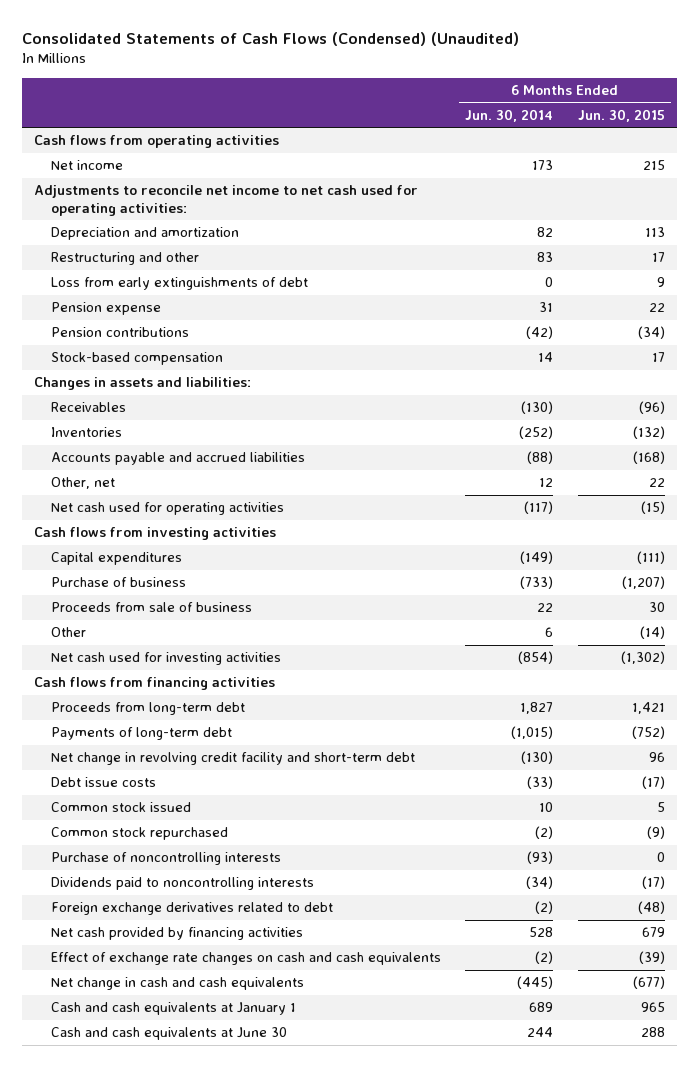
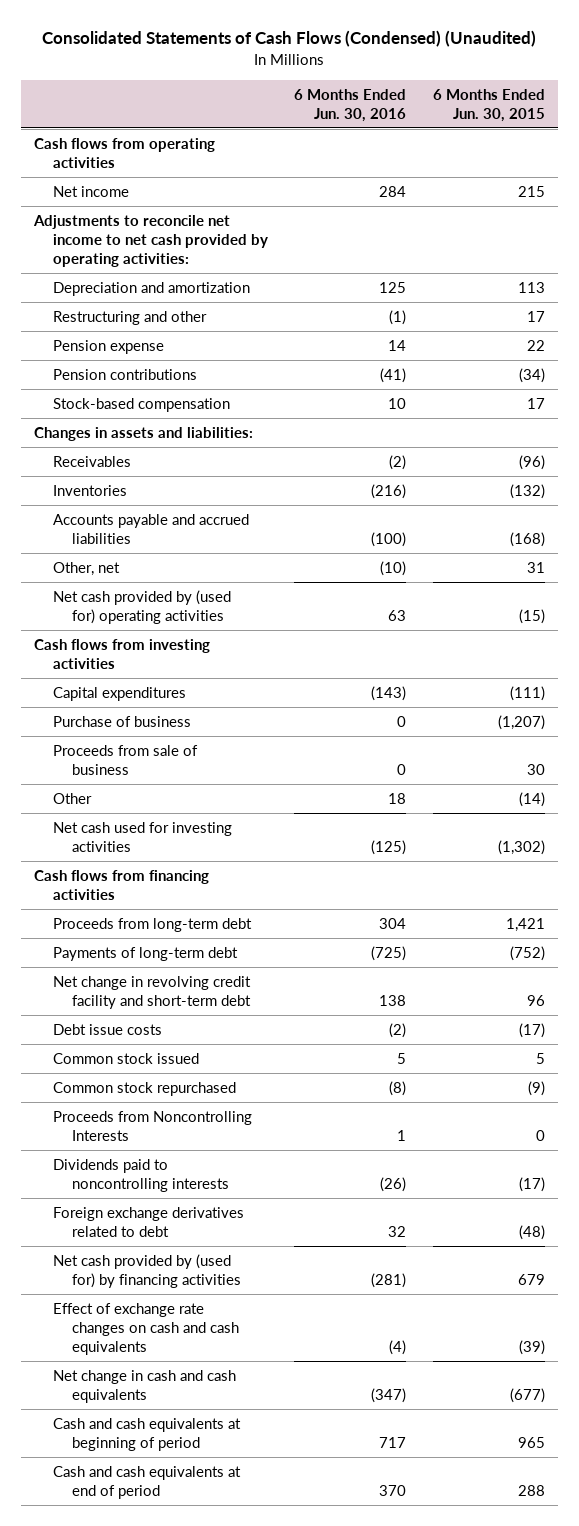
- | 6 Months Ended Jun. 30, 2014 | 6 Months Ended Jun. 30, 2015
+ | 6 Months Ended Jun. 30, 2016 | 6 Months Ended Jun. 30, 2015
- Adjustments to reconcile net income to net cash used for operating activities:
+ Adjustments to reconcile net income to net cash provided by operating activities:
- Loss from early extinguishments of debt | 0 | 9
- Other, net | 12 | 22
- Net cash used for operating activities | (117) | (15)
+ Other, net | (10) | 31
+ Net cash provided by (used for) operating activities | 63 | (15)
- Purchase of noncontrolling interests | (93) | 0
+ Proceeds from Noncontrolling Interests | 1 | 0
- Net cash provided by financing activities | 528 | 679
+ Net cash provided by (used for) by financing activities | (281) | 679
- Cash and cash equivalents at January 1 | 689 | 965
- Cash and cash equivalents at June 30 | 244 | 288
+ Cash and cash equivalents at beginning of period | 717 | 965
+ Cash and cash equivalents at end of period | 370 | 288

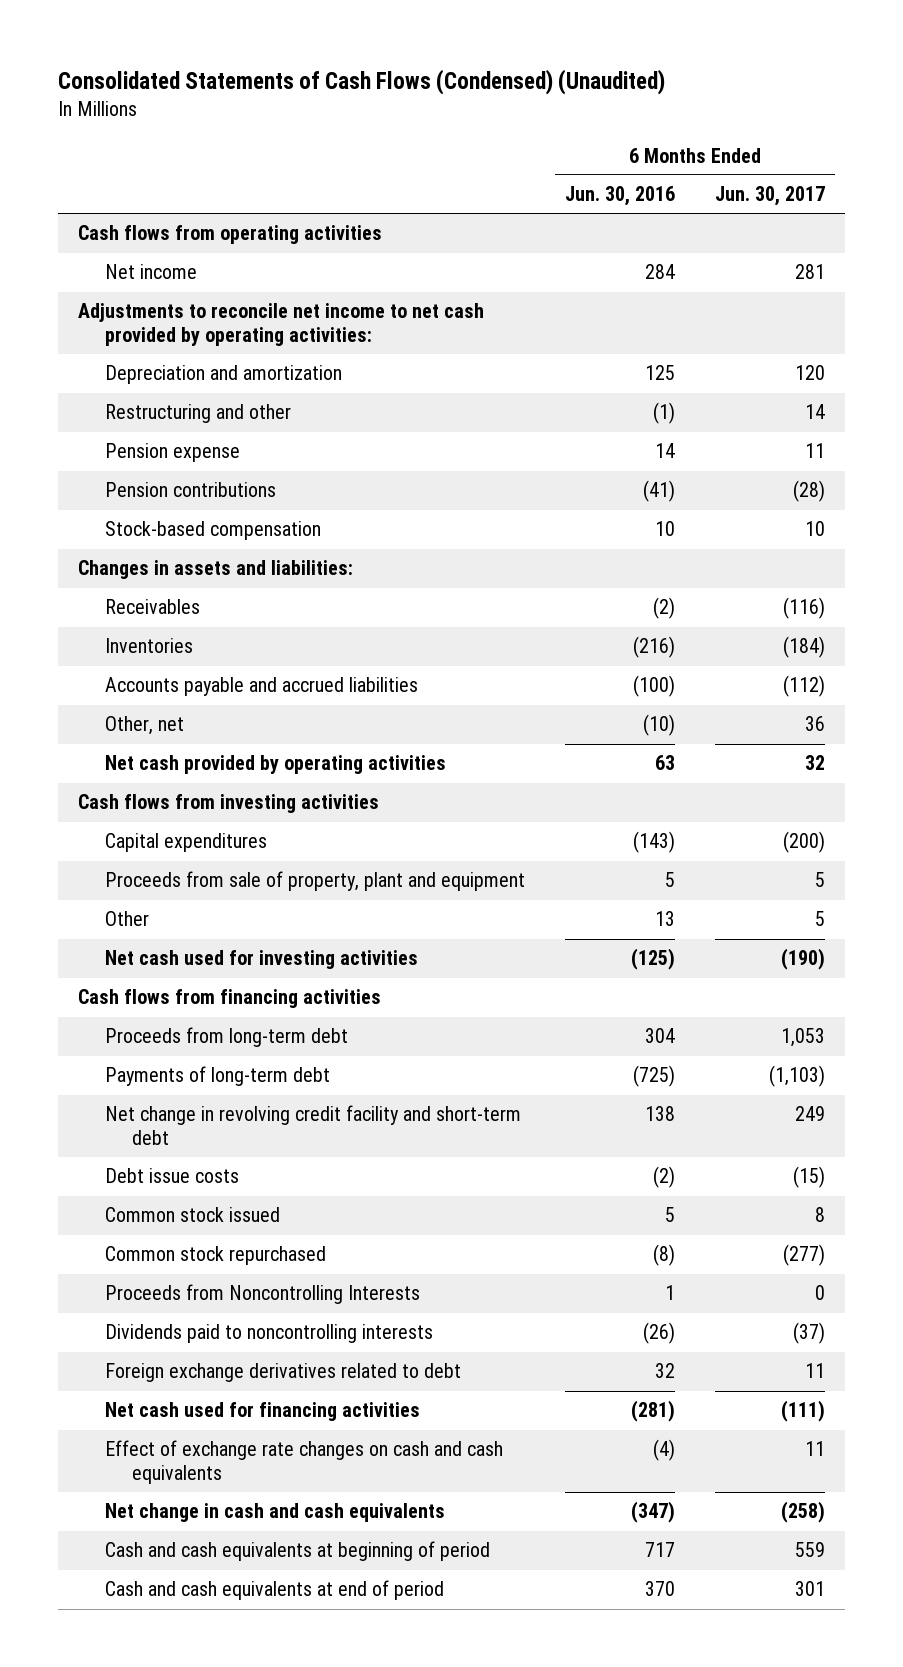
- | 6 Months Ended Jun. 30, 2016 | 6 Months Ended Jun. 30, 2015
+ | 6 Months Ended Jun. 30, 2016 | 6 Months Ended Jun. 30, 2017
- Net cash provided by (used for) operating activities | 63 | (15)
+ Net cash provided by operating activities | 63 | 32
- Purchase of business | 0 | (1,207)
- Proceeds from sale of business | 0 | 30
- Other | 18 | (14)
+ Proceeds from sale of property, plant and equipment | 5 | 5
+ Other | 13 | 5
- Net cash provided by (used for) by financing activities | (281) | 679
+ Net cash used for financing activities | (281) | (111)

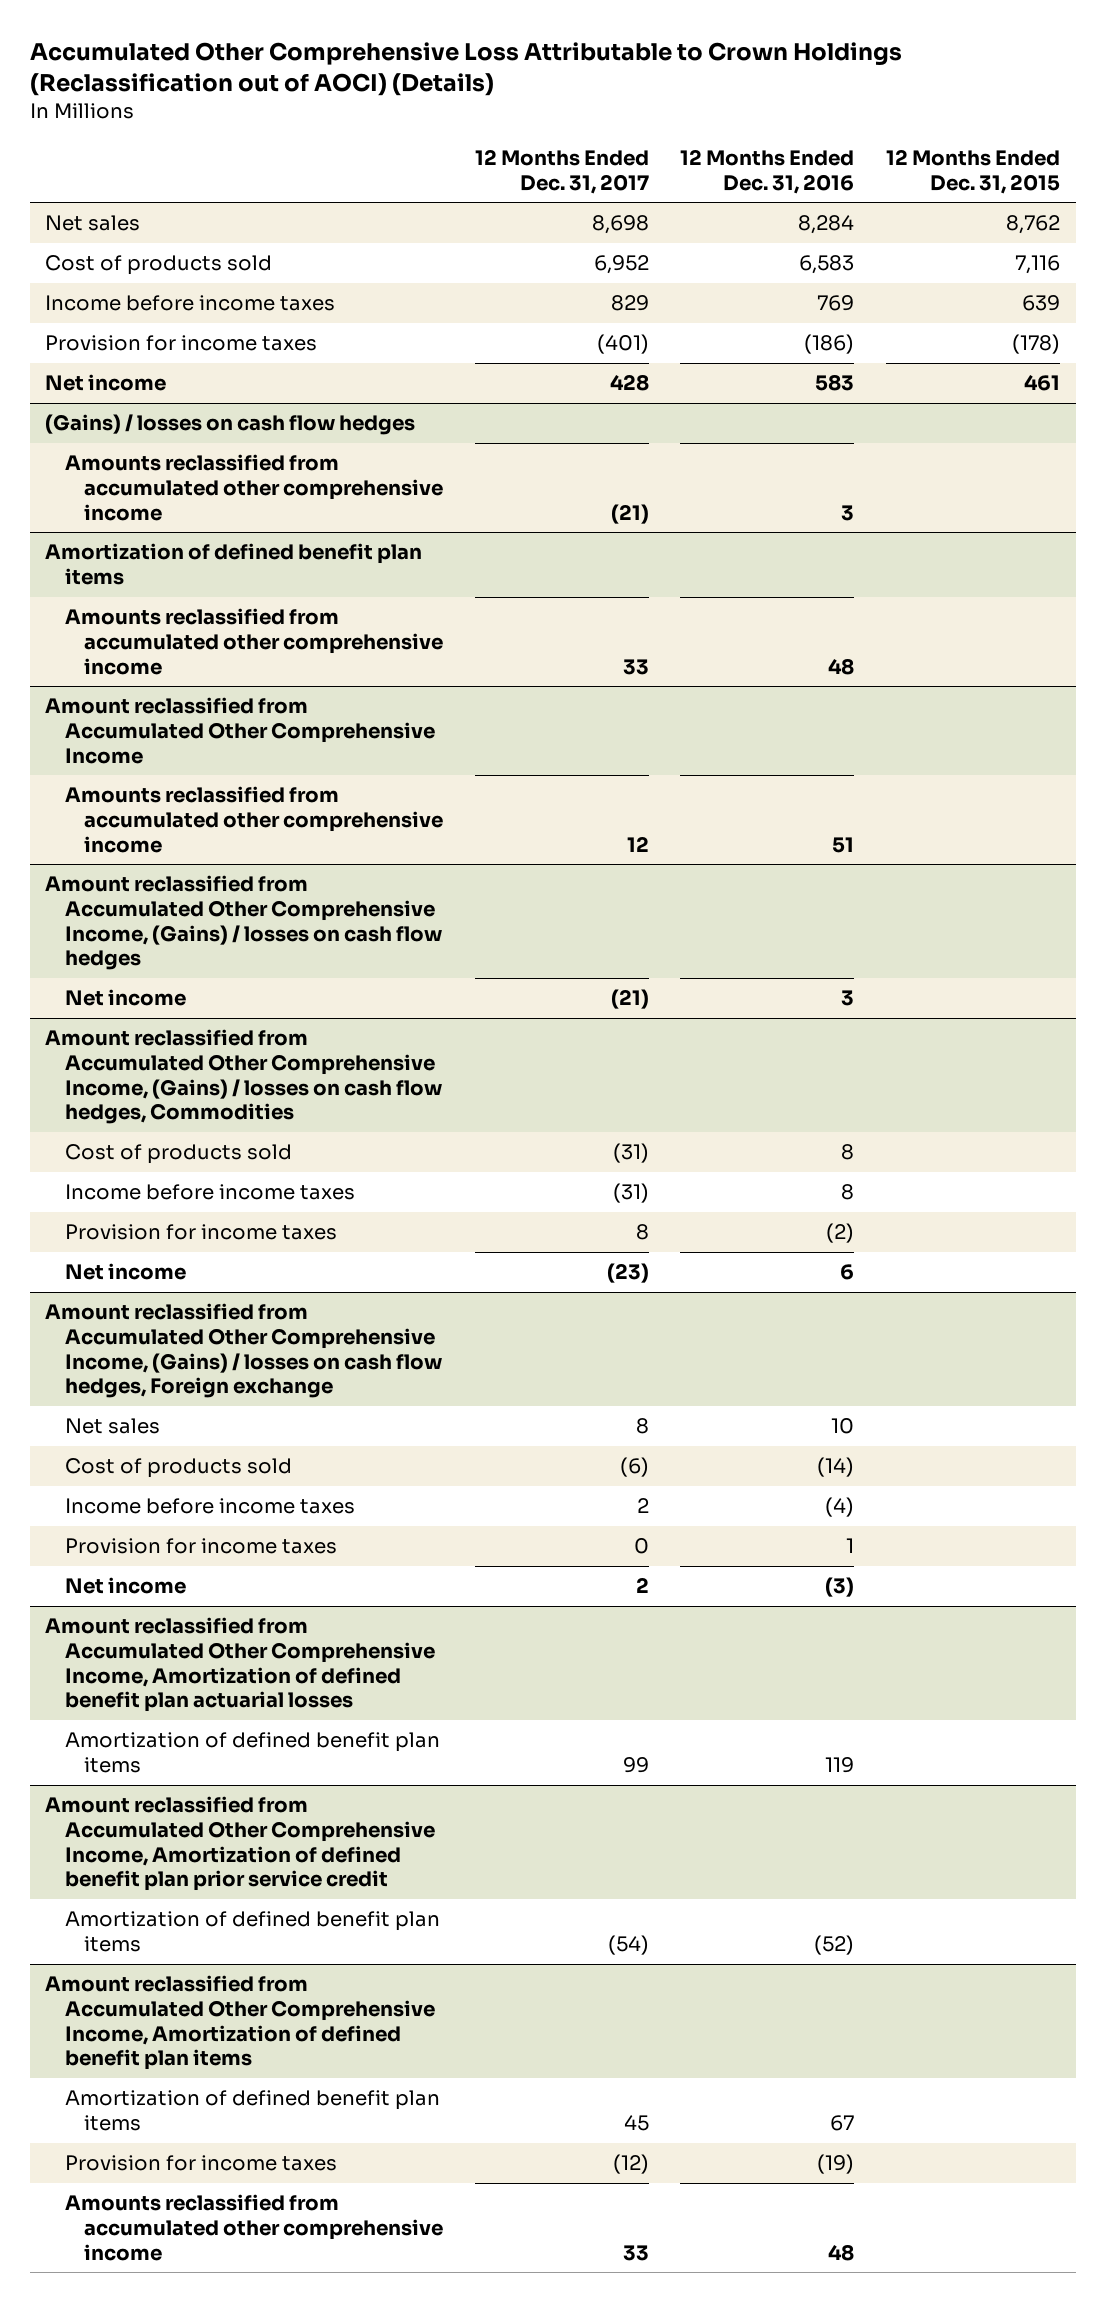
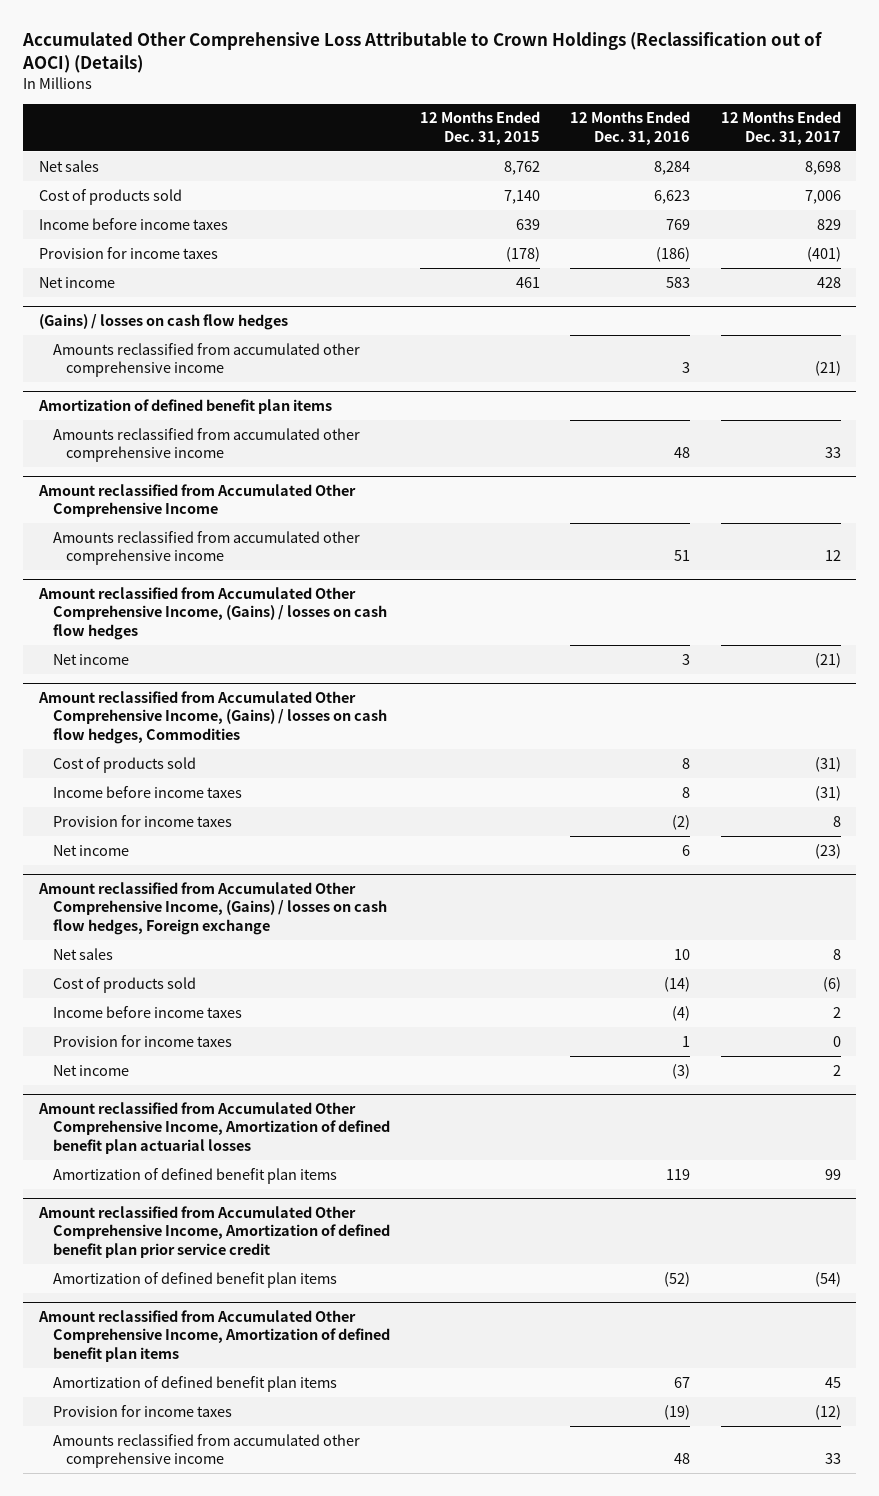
- | 12 Months Ended Dec. 31, 2017 | 12 Months Ended Dec. 31, 2016 | 12 Months Ended Dec. 31, 2015
+ | 12 Months Ended Dec. 31, 2015 | 12 Months Ended Dec. 31, 2016 | 12 Months Ended Dec. 31, 2017
- Cost of products sold | 6,952 | 6,583 | 7,116
+ Cost of products sold | 7,140 | 6,623 | 7,006

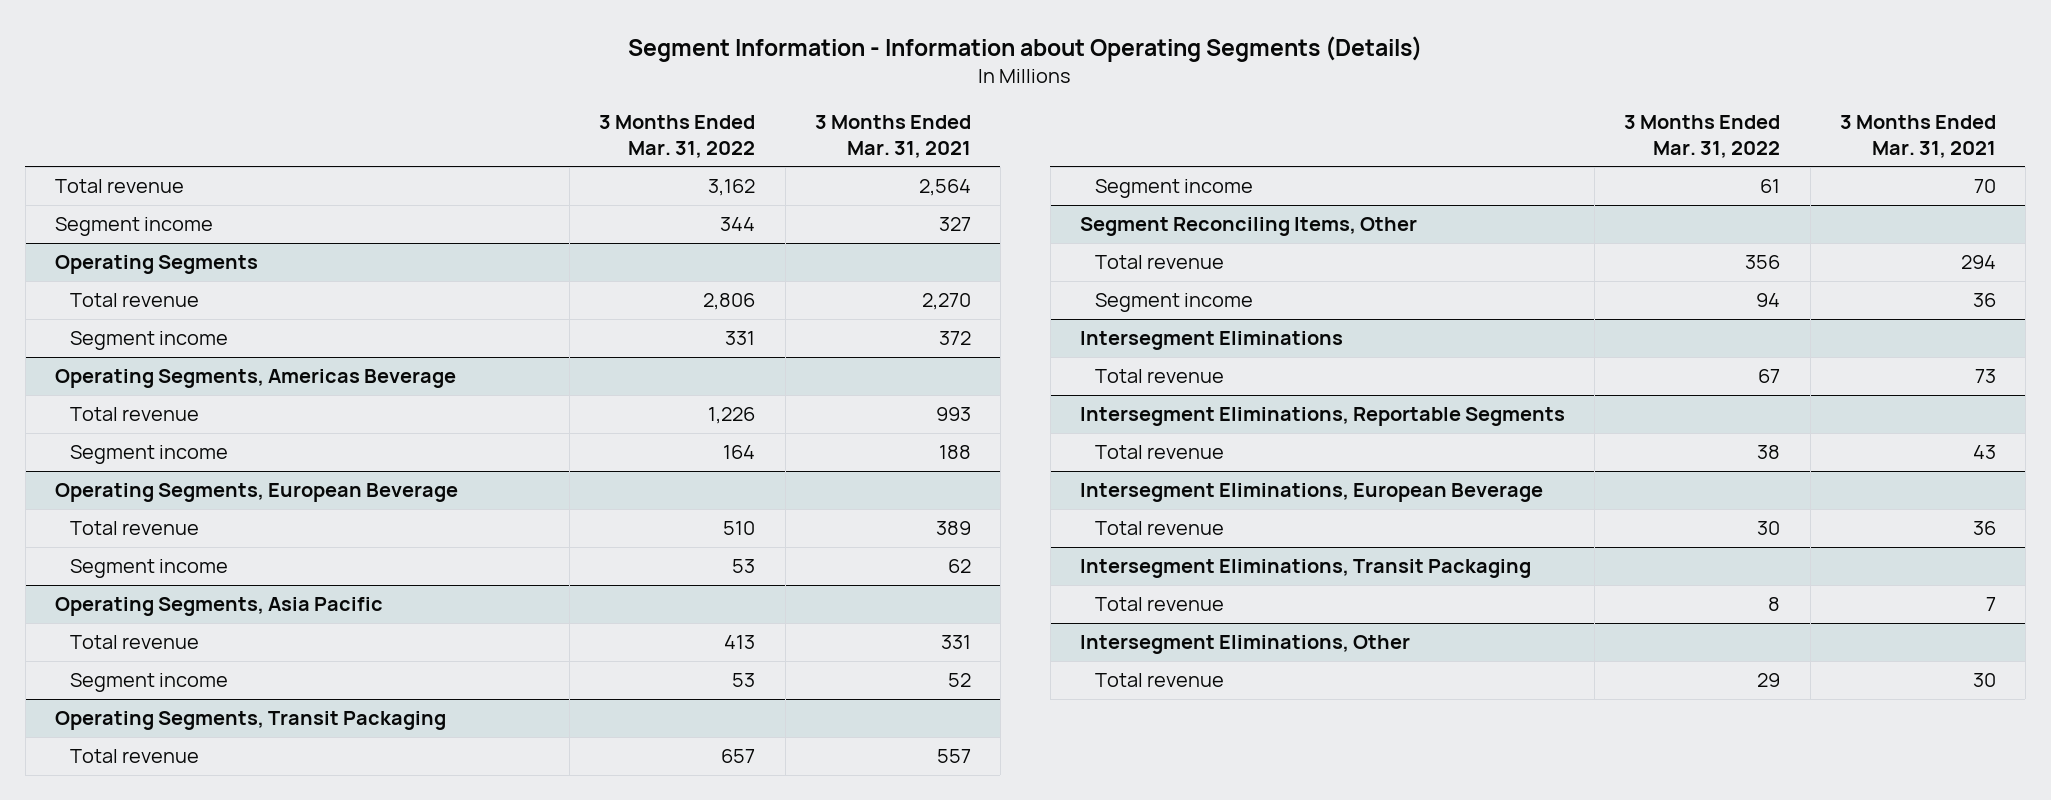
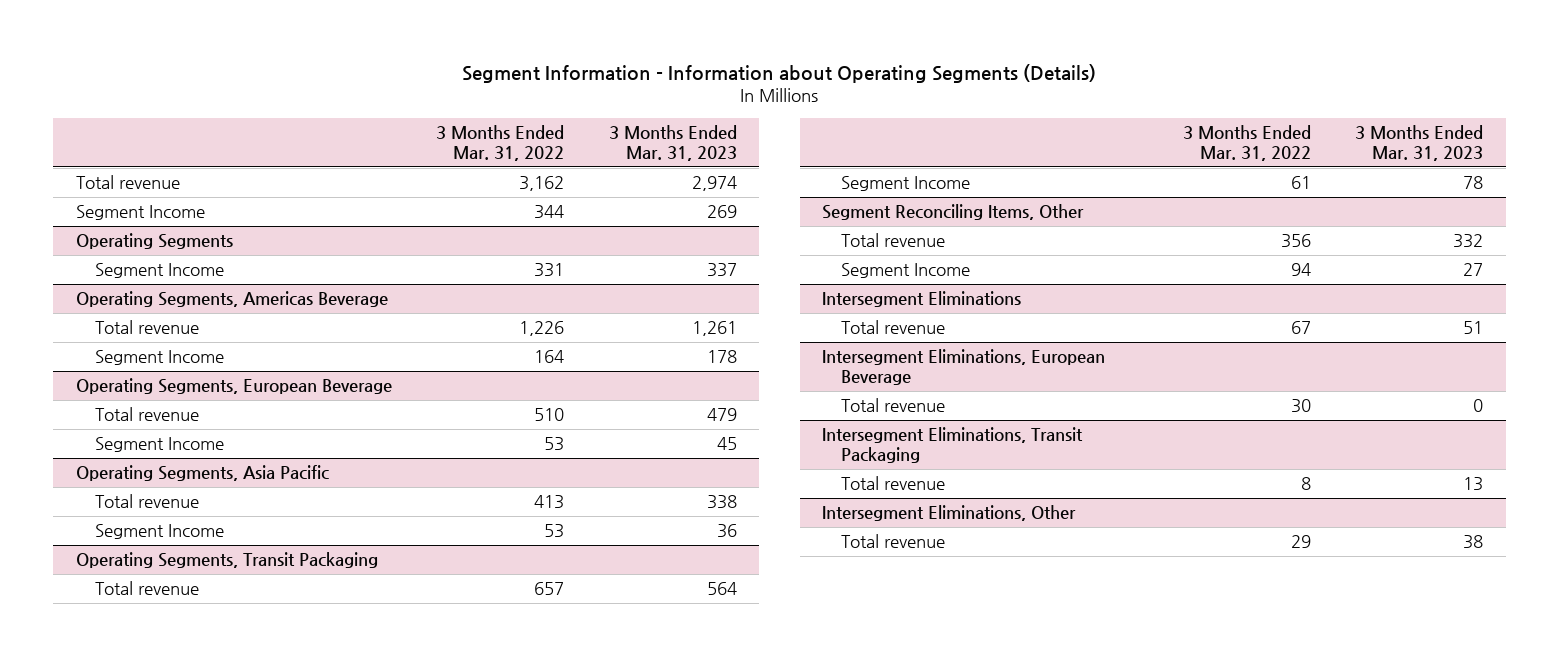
- | 3 Months Ended Mar. 31, 2022 | 3 Months Ended Mar. 31, 2021
+ | 3 Months Ended Mar. 31, 2022 | 3 Months Ended Mar. 31, 2023
- Segment income | 344 | 327
+ Segment Income | 344 | 269
@ Operating Segments
- Total revenue | 2,806 | 2,270
- Segment income | 331 | 372
+ Segment Income | 331 | 337
@ Operating Segments, Americas Beverage
- Segment income | 164 | 188
+ Segment Income | 164 | 178
@ Operating Segments, European Beverage
- Segment income | 53 | 62
+ Segment Income | 53 | 45
@ Operating Segments, Asia Pacific
- Segment income | 53 | 52
+ Segment Income | 53 | 36
@ Operating Segments, Transit Packaging
- Segment income | 61 | 70
+ Segment Income | 61 | 78
@ Segment Reconciling Items, Other
- Segment income | 94 | 36
+ Segment Income | 94 | 27
- Intersegment Eliminations, Reportable Segments
- Total revenue | 38 | 43

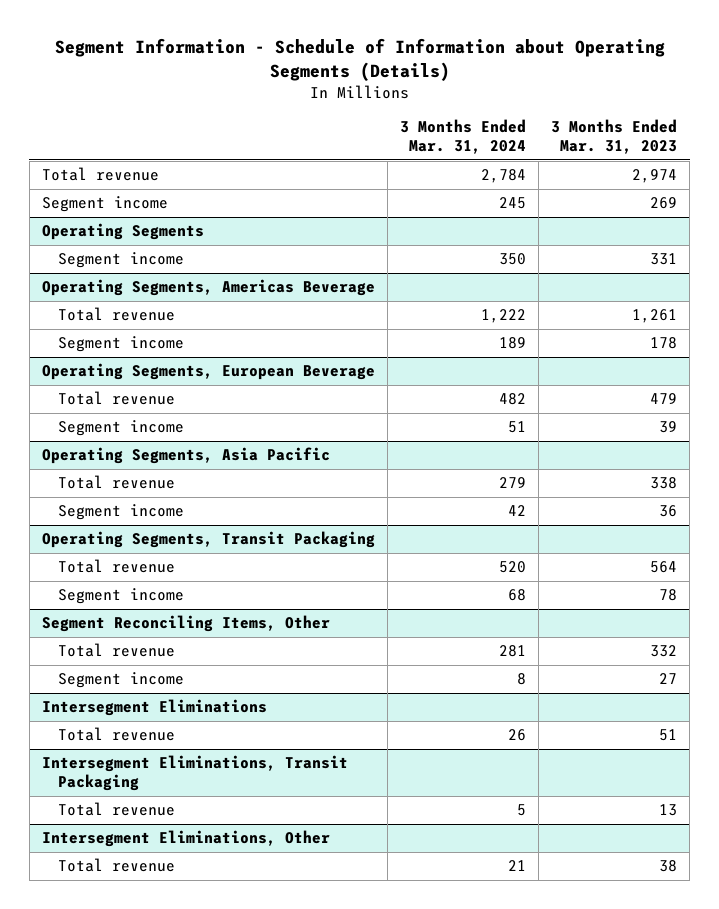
- Segment Information - Information about Operating Segments (Details)
+ Segment Information - Schedule of Information about Operating Segments (Details)
- | 3 Months Ended Mar. 31, 2022 | 3 Months Ended Mar. 31, 2023
+ | 3 Months Ended Mar. 31, 2024 | 3 Months Ended Mar. 31, 2023
- Segment Income | 344 | 269
+ Segment income | 245 | 269
@ Operating Segments
- Segment Income | 331 | 337
+ Segment income | 350 | 331
@ Operating Segments, Americas Beverage
- Segment Income | 164 | 178
+ Segment income | 189 | 178
@ Operating Segments, European Beverage
- Segment Income | 53 | 45
+ Segment income | 51 | 39
@ Operating Segments, Asia Pacific
- Segment Income | 53 | 36
+ Segment income | 42 | 36
@ Operating Segments, Transit Packaging
- Segment Income | 61 | 78
+ Segment income | 68 | 78
@ Segment Reconciling Items, Other
- Segment Income | 94 | 27
+ Segment income | 8 | 27
- Intersegment Eliminations, European Beverage
- Total revenue | 30 | 0

